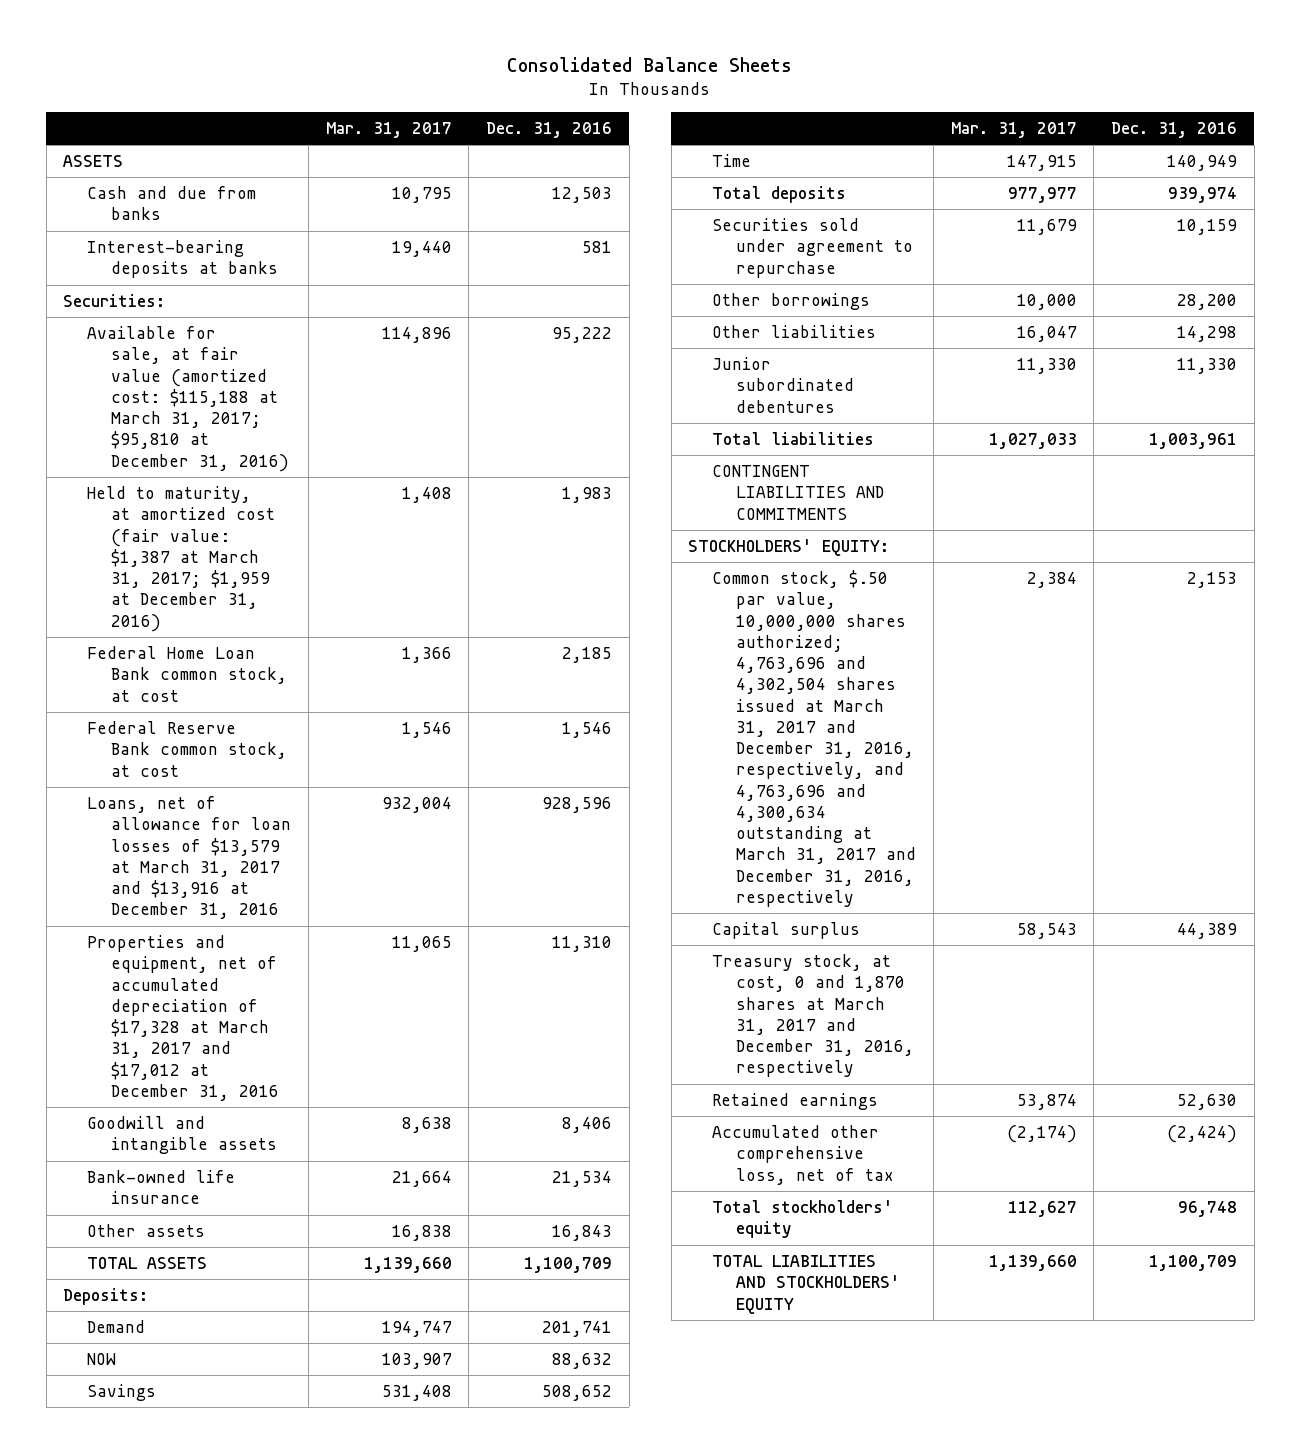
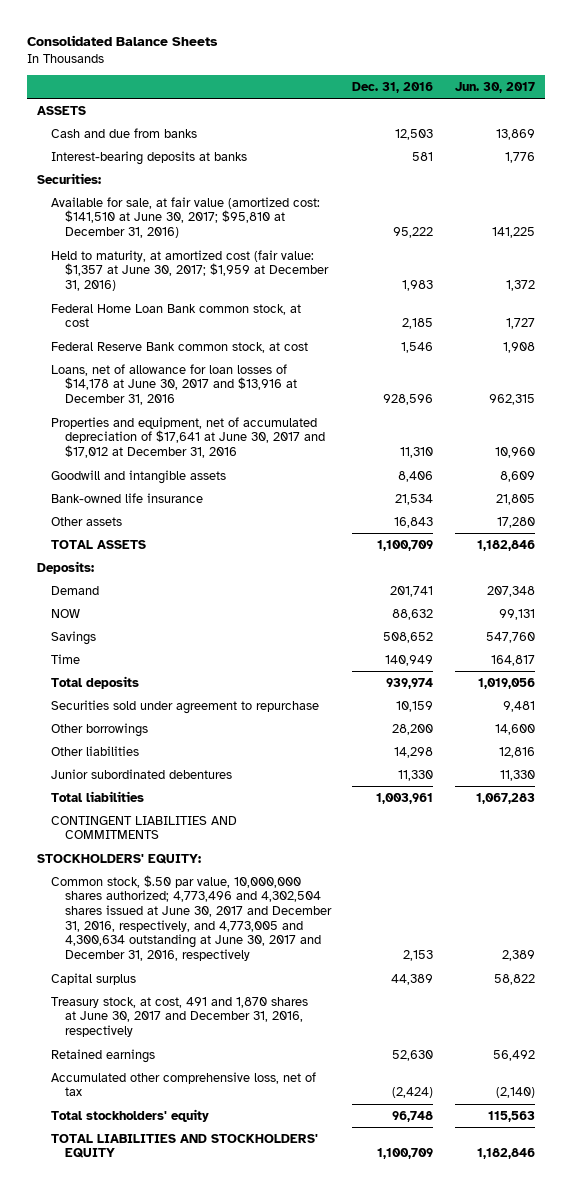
- | Mar. 31, 2017 | Dec. 31, 2016
+ | Dec. 31, 2016 | Jun. 30, 2017
- Available for sale, at fair value (amortized cost: $115,188 at March 31, 2017; $95,810 at December 31, 2016) | 114,896 | 95,222
- Held to maturity, at amortized cost (fair value: $1,387 at March 31, 2017; $1,959 at December 31, 2016) | 1,408 | 1,983
+ Available for sale, at fair value (amortized cost: $141,510 at June 30, 2017; $95,810 at December 31, 2016) | 95,222 | 141,225
+ Held to maturity, at amortized cost (fair value: $1,357 at June 30, 2017; $1,959 at December 31, 2016) | 1,983 | 1,372
- Loans, net of allowance for loan losses of $13,579 at March 31, 2017 and $13,916 at December 31, 2016 | 932,004 | 928,596
- Properties and equipment, net of accumulated depreciation of $17,328 at March 31, 2017 and $17,012 at December 31, 2016 | 11,065 | 11,310
+ Loans, net of allowance for loan losses of $14,178 at June 30, 2017 and $13,916 at December 31, 2016 | 928,596 | 962,315
+ Properties and equipment, net of accumulated depreciation of $17,641 at June 30, 2017 and $17,012 at December 31, 2016 | 11,310 | 10,960
- Common stock, $.50 par value, 10,000,000 shares authorized; 4,763,696 and 4,302,504 shares issued at March 31, 2017 and December 31, 2016, respectively, and 4,763,696 and 4,300,634 outstanding at March 31, 2017 and December 31, 2016, respectively | 2,384 | 2,153
+ Common stock, $.50 par value, 10,000,000 shares authorized; 4,773,496 and 4,302,504 shares issued at June 30, 2017 and December 31, 2016, respectively, and 4,773,005 and 4,300,634 outstanding at June 30, 2017 and December 31, 2016, respectively | 2,153 | 2,389
- Treasury stock, at cost, 0 and 1,870 shares at March 31, 2017 and December 31, 2016, respectively
+ Treasury stock, at cost, 491 and 1,870 shares at June 30, 2017 and December 31, 2016, respectively

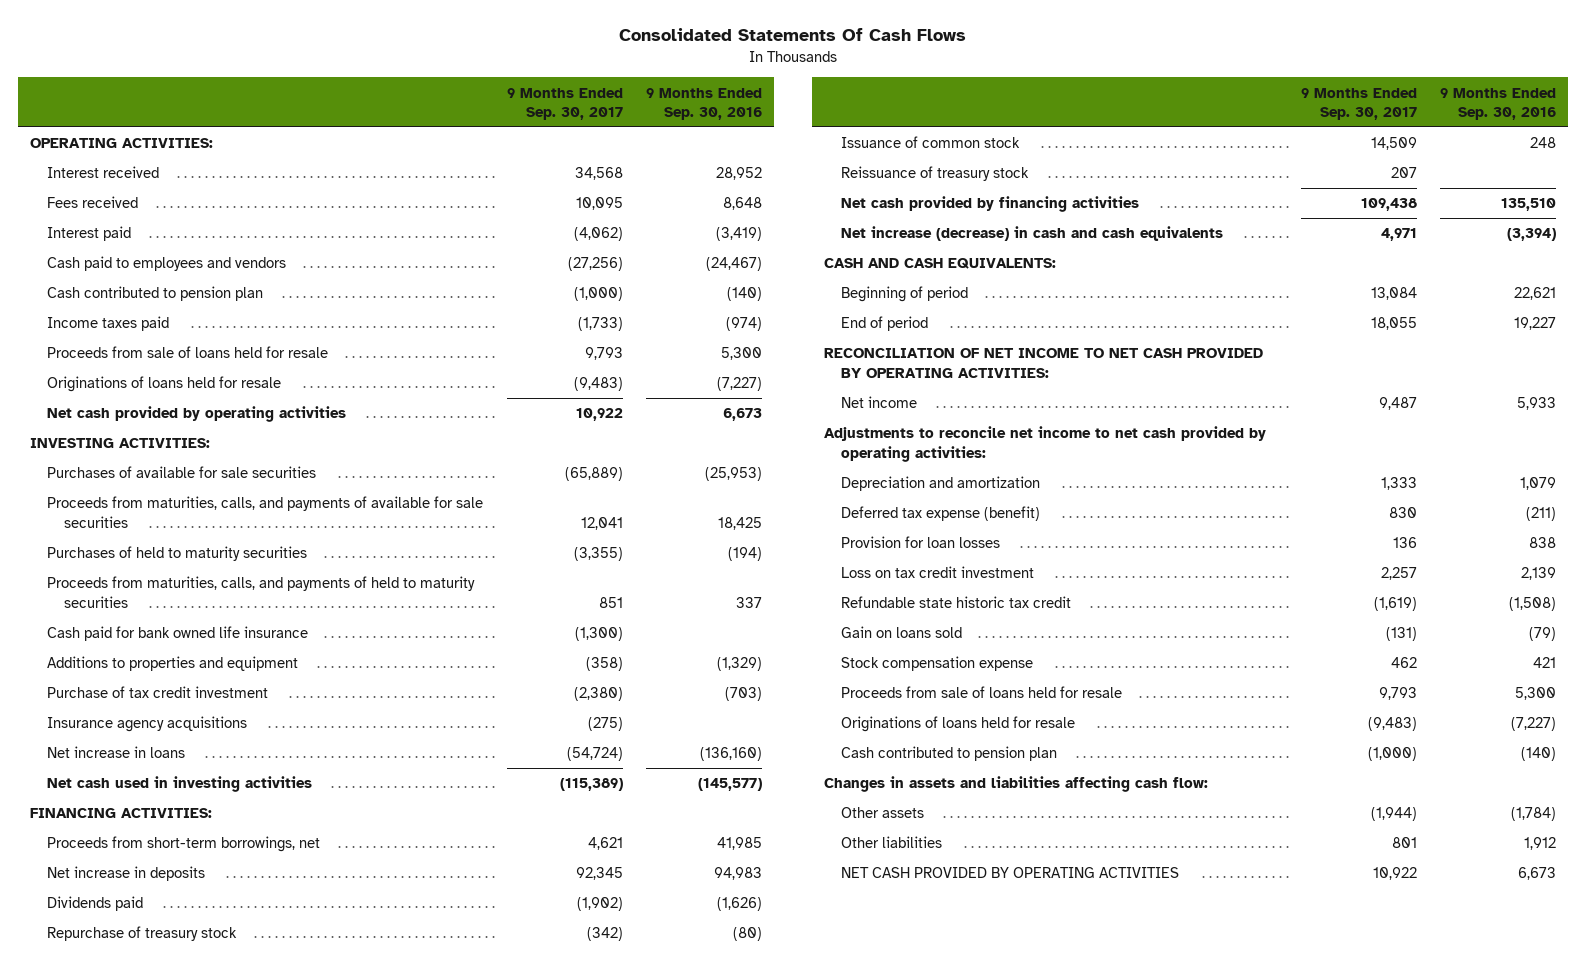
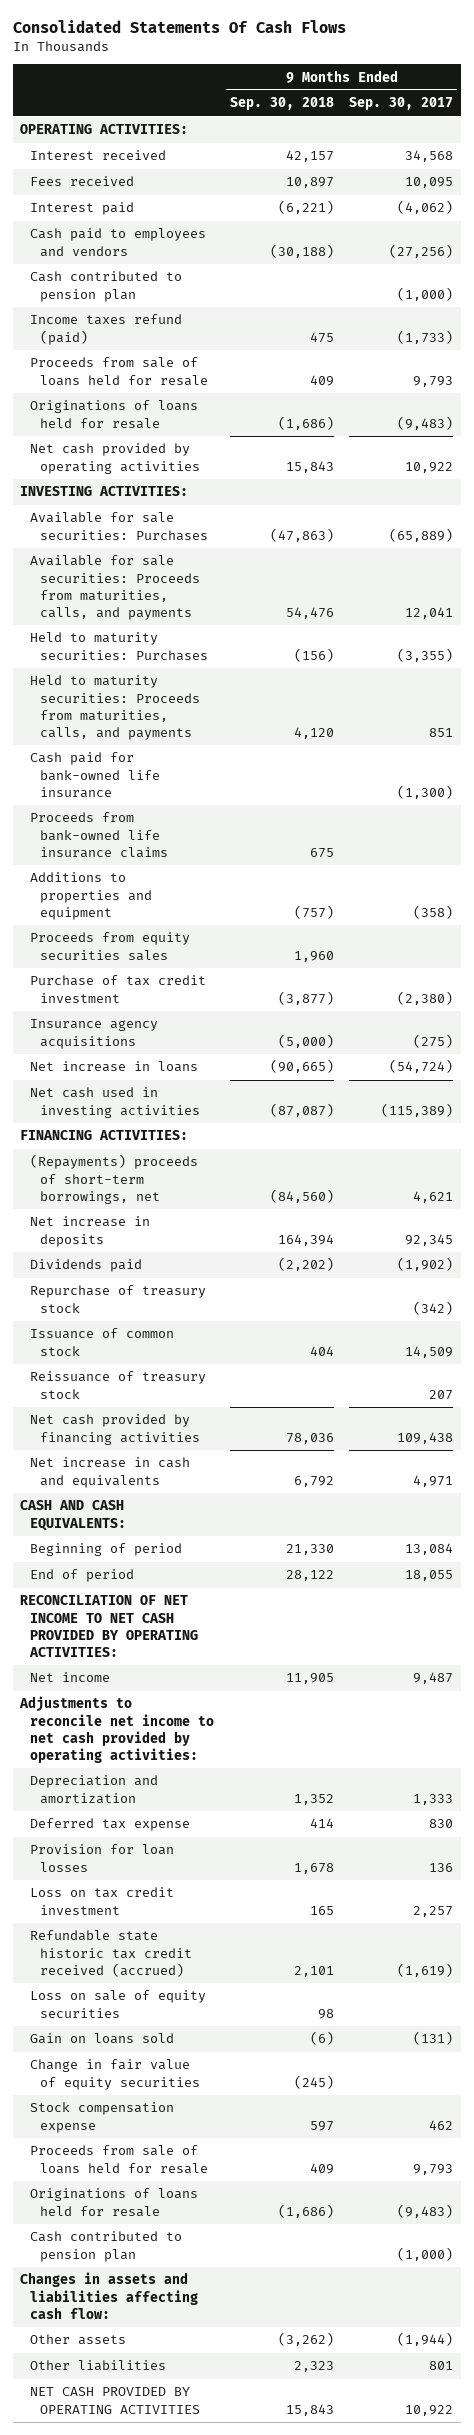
- | 9 Months Ended Sep. 30, 2017 | 9 Months Ended Sep. 30, 2016
+ | 9 Months Ended Sep. 30, 2018 | 9 Months Ended Sep. 30, 2017
- Income taxes paid | (1,733) | (974)
+ Income taxes refund (paid) | 475 | (1,733)
- Purchases of available for sale securities | (65,889) | (25,953)
- Proceeds from maturities, calls, and payments of available for sale securities | 12,041 | 18,425
- Purchases of held to maturity securities | (3,355) | (194)
- Proceeds from maturities, calls, and payments of held to maturity securities | 851 | 337
- Cash paid for bank owned life insurance | (1,300) |
+ Available for sale securities: Purchases | (47,863) | (65,889)
+ Available for sale securities: Proceeds from maturities, calls, and payments | 54,476 | 12,041
+ Held to maturity securities: Purchases | (156) | (3,355)
+ Held to maturity securities: Proceeds from maturities, calls, and payments | 4,120 | 851
+ Cash paid for bank-owned life insurance | | (1,300)
+ Proceeds from bank-owned life insurance claims | 675 |
+ Proceeds from equity securities sales | 1,960 |
- Proceeds from short-term borrowings, net | 4,621 | 41,985
+ (Repayments) proceeds of short-term borrowings, net | (84,560) | 4,621
- Net increase (decrease) in cash and cash equivalents | 4,971 | (3,394)
+ Net increase in cash and equivalents | 6,792 | 4,971
- Deferred tax expense (benefit) | 830 | (211)
+ Deferred tax expense | 414 | 830
- Refundable state historic tax credit | (1,619) | (1,508)
+ Refundable state historic tax credit received (accrued) | 2,101 | (1,619)
+ Loss on sale of equity securities | 98 |
+ Change in fair value of equity securities | (245) |

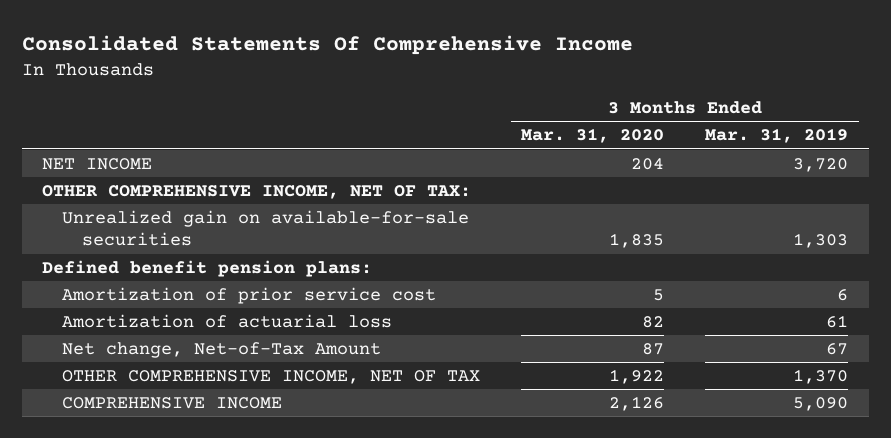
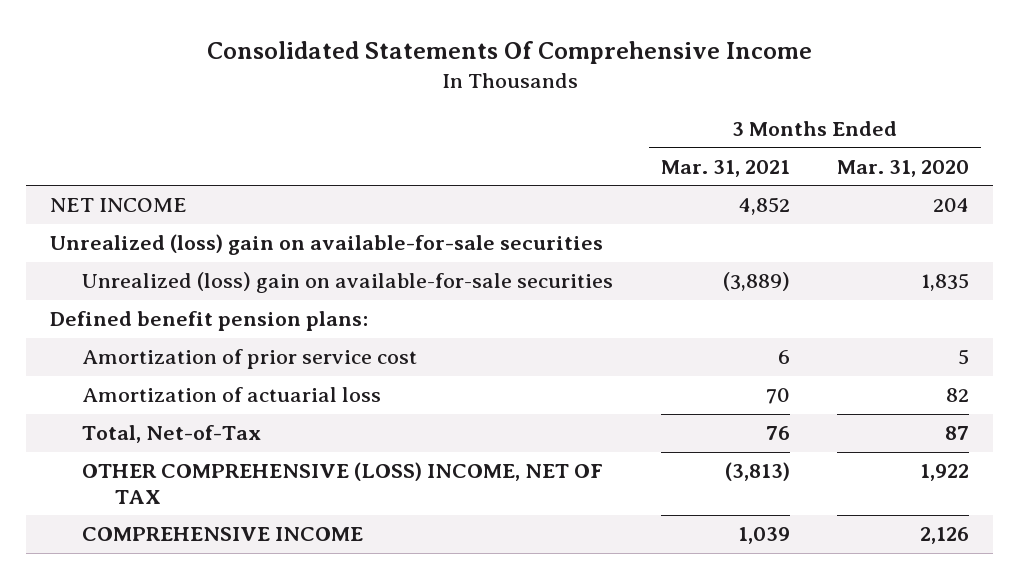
- | 3 Months Ended Mar. 31, 2020 | 3 Months Ended Mar. 31, 2019
+ | 3 Months Ended Mar. 31, 2021 | 3 Months Ended Mar. 31, 2020
- OTHER COMPREHENSIVE INCOME, NET OF TAX:
- Unrealized gain on available-for-sale securities | 1,835 | 1,303
+ Unrealized (loss) gain on available-for-sale securities
+ Unrealized (loss) gain on available-for-sale securities | (3,889) | 1,835
- Net change, Net-of-Tax Amount | 87 | 67
- OTHER COMPREHENSIVE INCOME, NET OF TAX | 1,922 | 1,370
+ Total, Net-of-Tax | 76 | 87
+ OTHER COMPREHENSIVE (LOSS) INCOME, NET OF TAX | (3,813) | 1,922

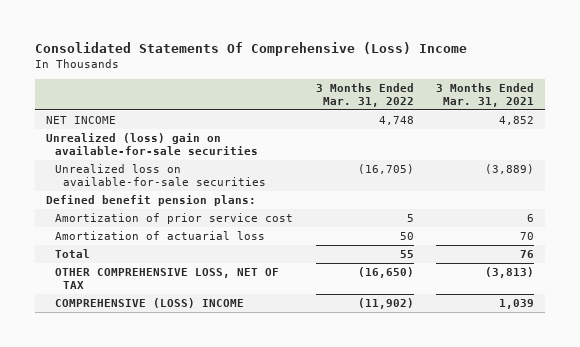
- Consolidated Statements Of Comprehensive Income
+ Consolidated Statements Of Comprehensive (Loss) Income
- | 3 Months Ended Mar. 31, 2021 | 3 Months Ended Mar. 31, 2020
+ | 3 Months Ended Mar. 31, 2022 | 3 Months Ended Mar. 31, 2021
- Unrealized (loss) gain on available-for-sale securities | (3,889) | 1,835
+ Unrealized loss on available-for-sale securities | (16,705) | (3,889)
- Total, Net-of-Tax | 76 | 87
- OTHER COMPREHENSIVE (LOSS) INCOME, NET OF TAX | (3,813) | 1,922
- COMPREHENSIVE INCOME | 1,039 | 2,126
+ Total | 55 | 76
+ OTHER COMPREHENSIVE LOSS, NET OF TAX | (16,650) | (3,813)
+ COMPREHENSIVE (LOSS) INCOME | (11,902) | 1,039

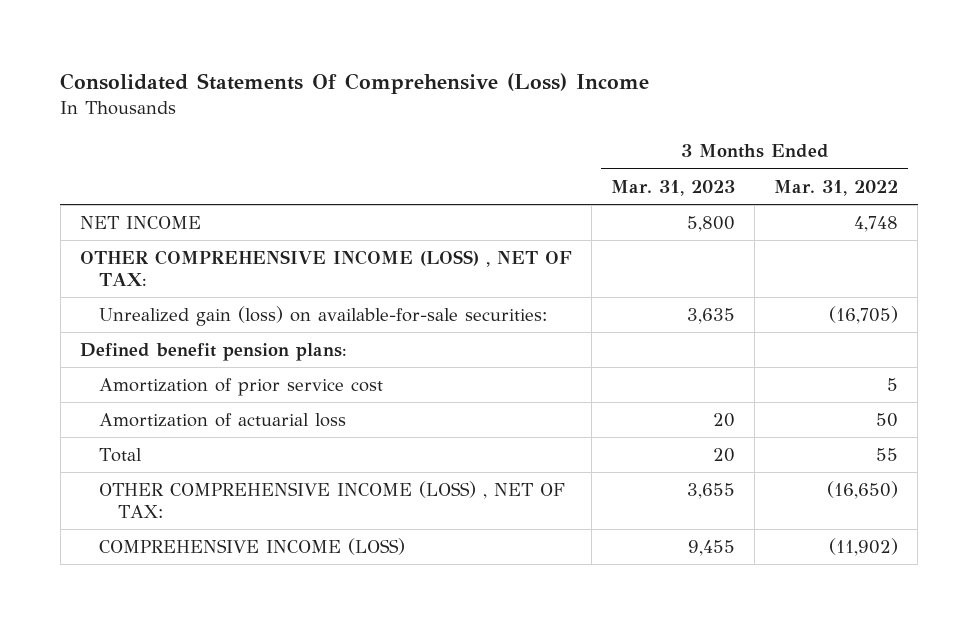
- | 3 Months Ended Mar. 31, 2022 | 3 Months Ended Mar. 31, 2021
+ | 3 Months Ended Mar. 31, 2023 | 3 Months Ended Mar. 31, 2022
- Unrealized (loss) gain on available-for-sale securities
- Unrealized loss on available-for-sale securities | (16,705) | (3,889)
+ OTHER COMPREHENSIVE INCOME (LOSS) , NET OF TAX:
+ Unrealized gain (loss) on available-for-sale securities: | 3,635 | (16,705)
- OTHER COMPREHENSIVE LOSS, NET OF TAX | (16,650) | (3,813)
- COMPREHENSIVE (LOSS) INCOME | (11,902) | 1,039
+ OTHER COMPREHENSIVE INCOME (LOSS) , NET OF TAX: | 3,655 | (16,650)
+ COMPREHENSIVE INCOME (LOSS) | 9,455 | (11,902)

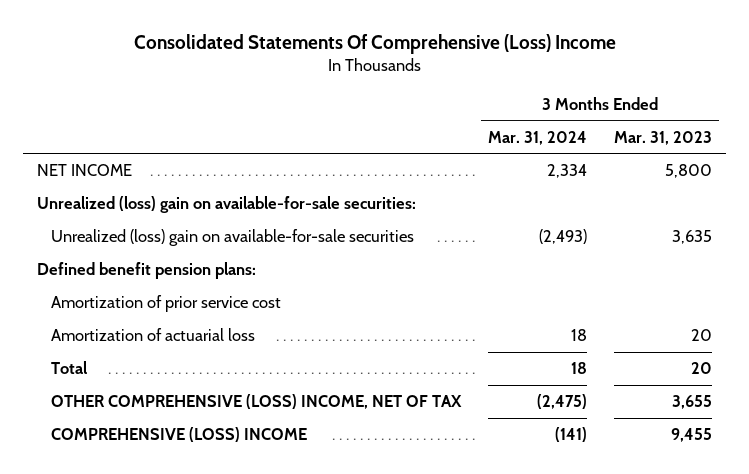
- | 3 Months Ended Mar. 31, 2023 | 3 Months Ended Mar. 31, 2022
+ | 3 Months Ended Mar. 31, 2024 | 3 Months Ended Mar. 31, 2023
- OTHER COMPREHENSIVE INCOME (LOSS) , NET OF TAX:
- Unrealized gain (loss) on available-for-sale securities: | 3,635 | (16,705)
+ Unrealized (loss) gain on available-for-sale securities:
+ Unrealized (loss) gain on available-for-sale securities | (2,493) | 3,635
- OTHER COMPREHENSIVE INCOME (LOSS) , NET OF TAX: | 3,655 | (16,650)
- COMPREHENSIVE INCOME (LOSS) | 9,455 | (11,902)
+ OTHER COMPREHENSIVE (LOSS) INCOME, NET OF TAX | (2,475) | 3,655
+ COMPREHENSIVE (LOSS) INCOME | (141) | 9,455

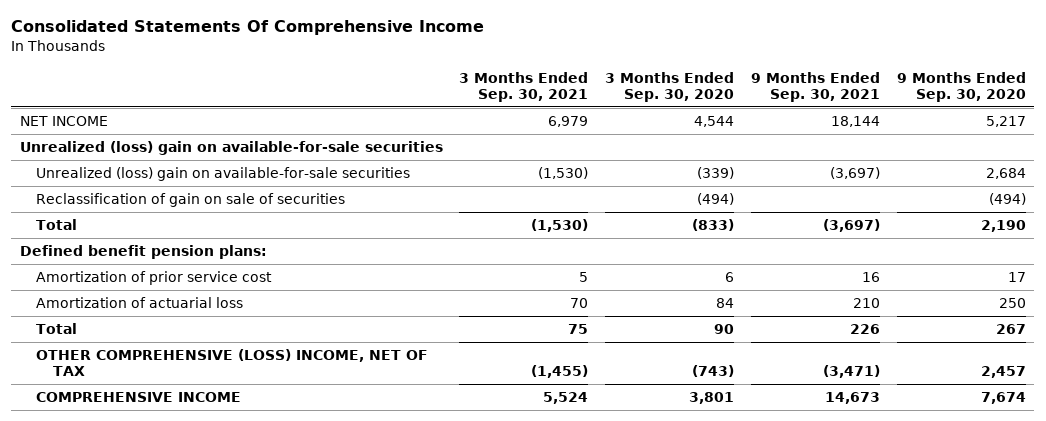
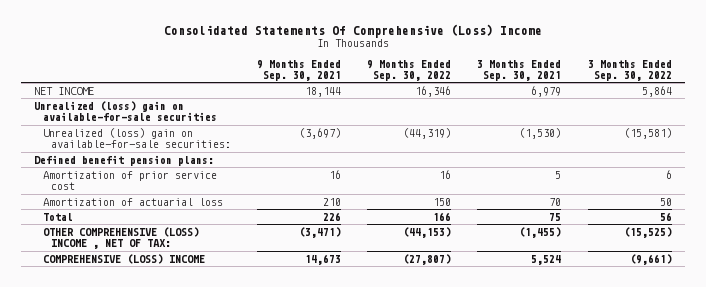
- Consolidated Statements Of Comprehensive Income
+ Consolidated Statements Of Comprehensive (Loss) Income
- | 3 Months Ended Sep. 30, 2021 | 3 Months Ended Sep. 30, 2020 | 9 Months Ended Sep. 30, 2021 | 9 Months Ended Sep. 30, 2020
+ | 9 Months Ended Sep. 30, 2021 | 9 Months Ended Sep. 30, 2022 | 3 Months Ended Sep. 30, 2021 | 3 Months Ended Sep. 30, 2022
- Unrealized (loss) gain on available-for-sale securities | (1,530) | (339) | (3,697) | 2,684
- Reclassification of gain on sale of securities | | (494) | | (494)
- Total | (1,530) | (833) | (3,697) | 2,190
+ Unrealized (loss) gain on available-for-sale securities: | (3,697) | (44,319) | (1,530) | (15,581)
- OTHER COMPREHENSIVE (LOSS) INCOME, NET OF TAX | (1,455) | (743) | (3,471) | 2,457
- COMPREHENSIVE INCOME | 5,524 | 3,801 | 14,673 | 7,674
+ OTHER COMPREHENSIVE (LOSS) INCOME , NET OF TAX: | (3,471) | (44,153) | (1,455) | (15,525)
+ COMPREHENSIVE (LOSS) INCOME | 14,673 | (27,807) | 5,524 | (9,661)

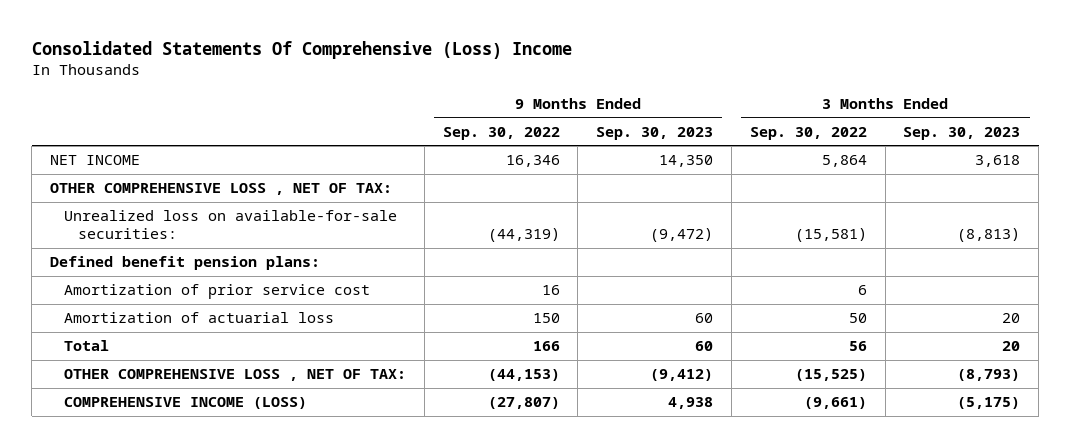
- | 9 Months Ended Sep. 30, 2021 | 9 Months Ended Sep. 30, 2022 | 3 Months Ended Sep. 30, 2021 | 3 Months Ended Sep. 30, 2022
+ | 9 Months Ended Sep. 30, 2022 | 9 Months Ended Sep. 30, 2023 | 3 Months Ended Sep. 30, 2022 | 3 Months Ended Sep. 30, 2023
- Unrealized (loss) gain on available-for-sale securities
- Unrealized (loss) gain on available-for-sale securities: | (3,697) | (44,319) | (1,530) | (15,581)
+ OTHER COMPREHENSIVE LOSS , NET OF TAX:
+ Unrealized loss on available-for-sale securities: | (44,319) | (9,472) | (15,581) | (8,813)
- OTHER COMPREHENSIVE (LOSS) INCOME , NET OF TAX: | (3,471) | (44,153) | (1,455) | (15,525)
- COMPREHENSIVE (LOSS) INCOME | 14,673 | (27,807) | 5,524 | (9,661)
+ OTHER COMPREHENSIVE LOSS , NET OF TAX: | (44,153) | (9,412) | (15,525) | (8,793)
+ COMPREHENSIVE INCOME (LOSS) | (27,807) | 4,938 | (9,661) | (5,175)

